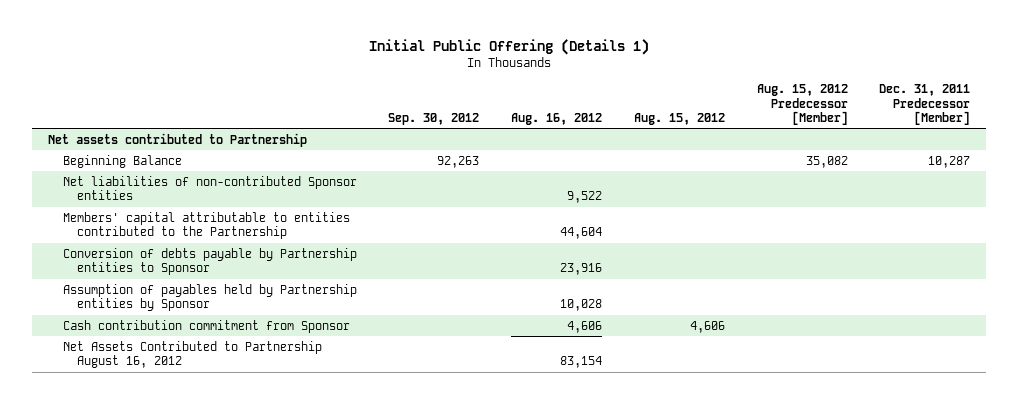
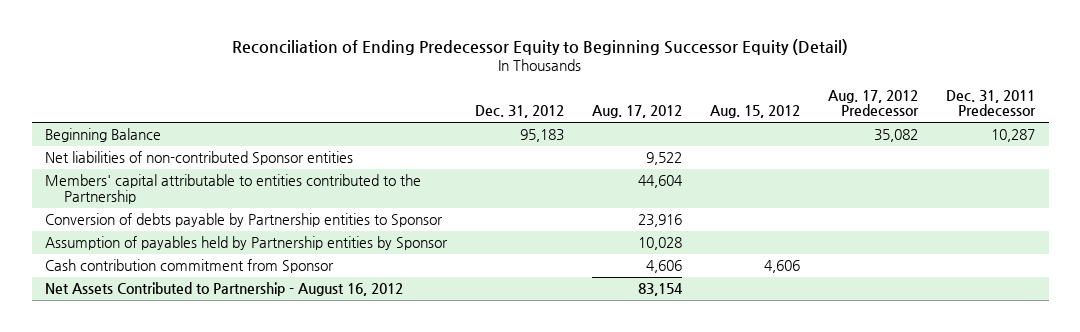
- Initial Public Offering (Details 1)
+ Reconciliation of Ending Predecessor Equity to Beginning Successor Equity (Detail)
- | Sep. 30, 2012 | Aug. 16, 2012 | Aug. 15, 2012 | Aug. 15, 2012 Predecessor [Member] | Dec. 31, 2011 Predecessor [Member]
+ | Dec. 31, 2012 | Aug. 17, 2012 | Aug. 15, 2012 | Aug. 17, 2012 Predecessor | Dec. 31, 2011 Predecessor
- Net assets contributed to Partnership
- Net Assets Contributed to Partnership August 16, 2012 | | 83,154 | | |
+ Net Assets Contributed to Partnership - August 16, 2012 | | 83,154 | | |

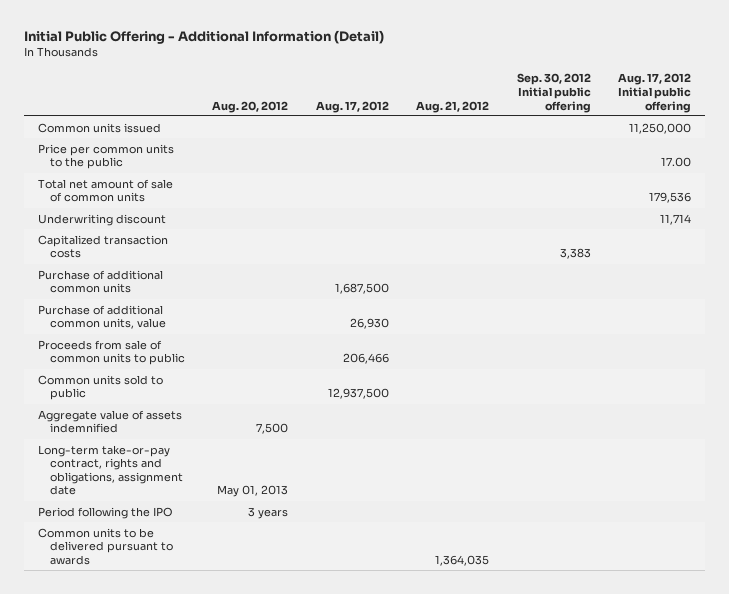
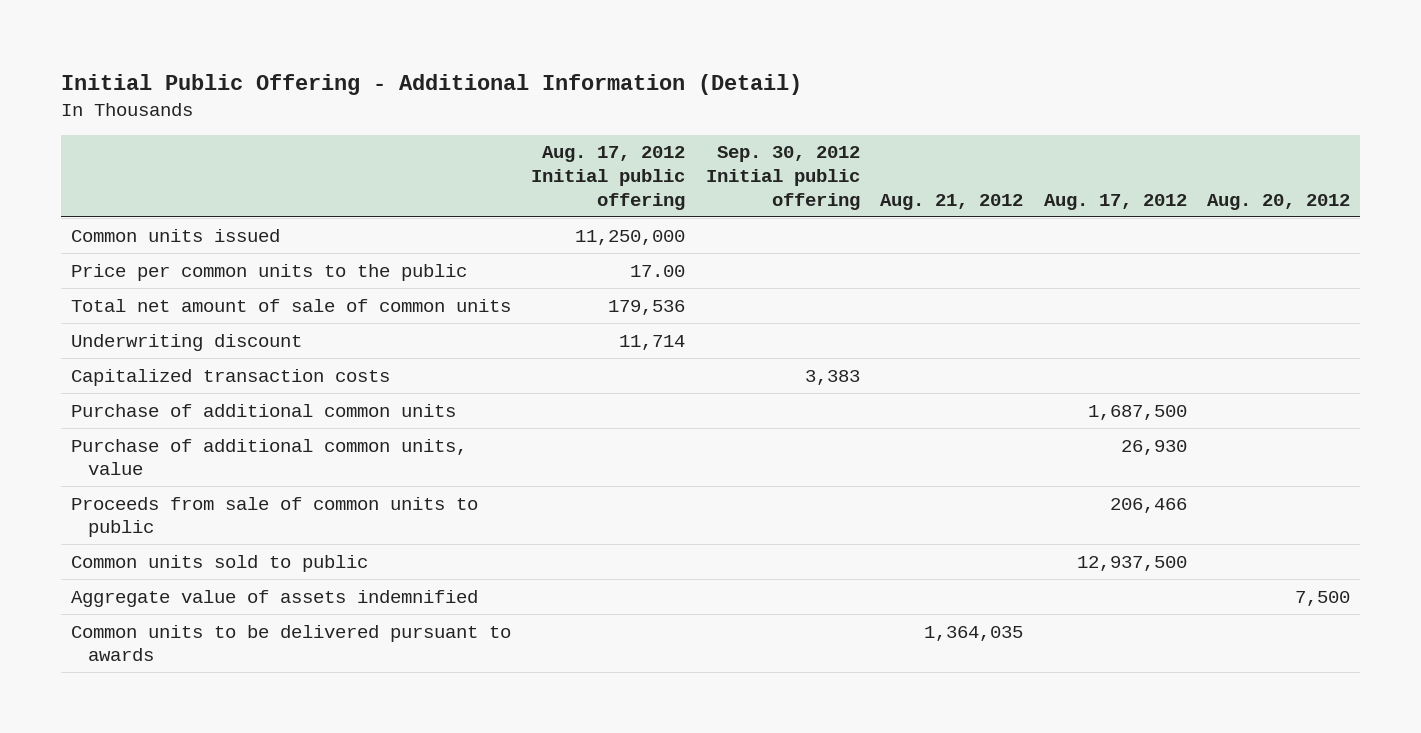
- | Aug. 20, 2012 | Aug. 17, 2012 | Aug. 21, 2012 | Sep. 30, 2012 Initial public offering | Aug. 17, 2012 Initial public offering
+ | Aug. 17, 2012 Initial public offering | Sep. 30, 2012 Initial public offering | Aug. 21, 2012 | Aug. 17, 2012 | Aug. 20, 2012
- Long-term take-or-pay contract, rights and obligations, assignment date | May 01, 2013 | | | |
- Period following the IPO | 3 years | | | |

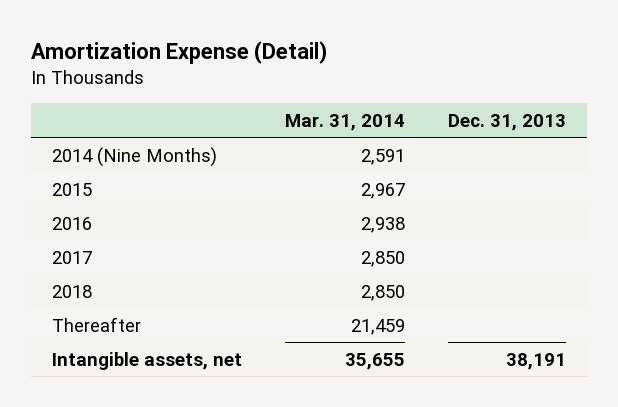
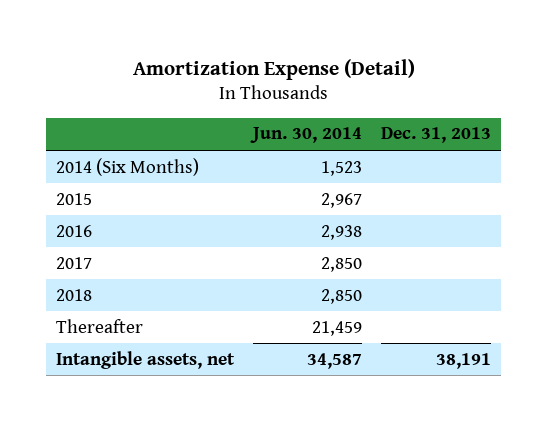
- | Mar. 31, 2014 | Dec. 31, 2013
+ | Jun. 30, 2014 | Dec. 31, 2013
- 2014 (Nine Months) | 2,591 |
+ 2014 (Six Months) | 1,523 |

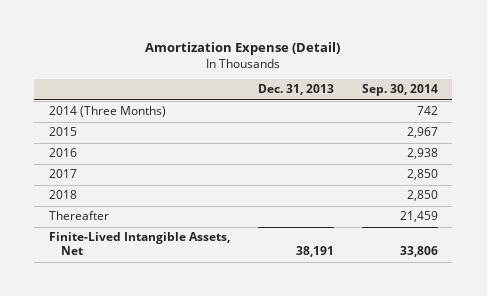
- | Jun. 30, 2014 | Dec. 31, 2013
+ | Dec. 31, 2013 | Sep. 30, 2014
- 2014 (Six Months) | 1,523 |
+ 2014 (Three Months) | | 742
- Intangible assets, net | 34,587 | 38,191
+ Finite-Lived Intangible Assets, Net | 38,191 | 33,806

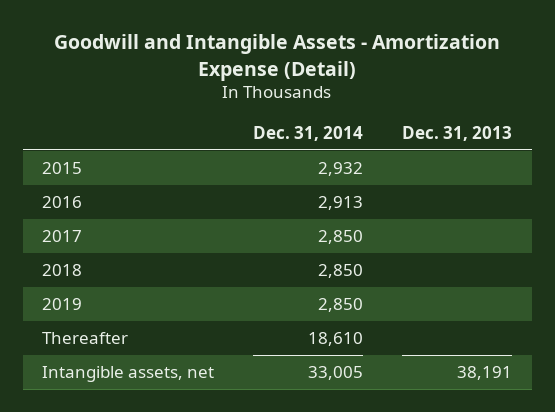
- Amortization Expense (Detail)
+ Goodwill and Intangible Assets - Amortization Expense (Detail)
- | Dec. 31, 2013 | Sep. 30, 2014
+ | Dec. 31, 2014 | Dec. 31, 2013
- 2014 (Three Months) | | 742
+ 2019 | 2,850 |
- Finite-Lived Intangible Assets, Net | 38,191 | 33,806
+ Intangible assets, net | 33,005 | 38,191

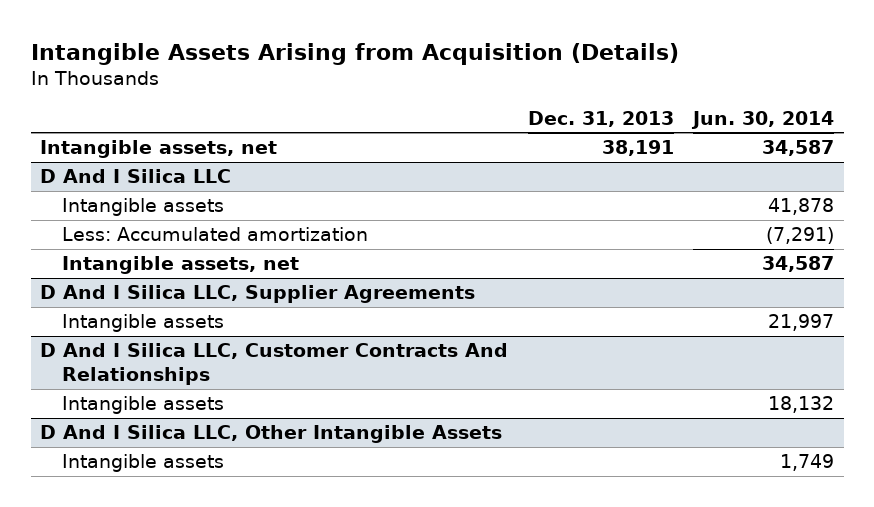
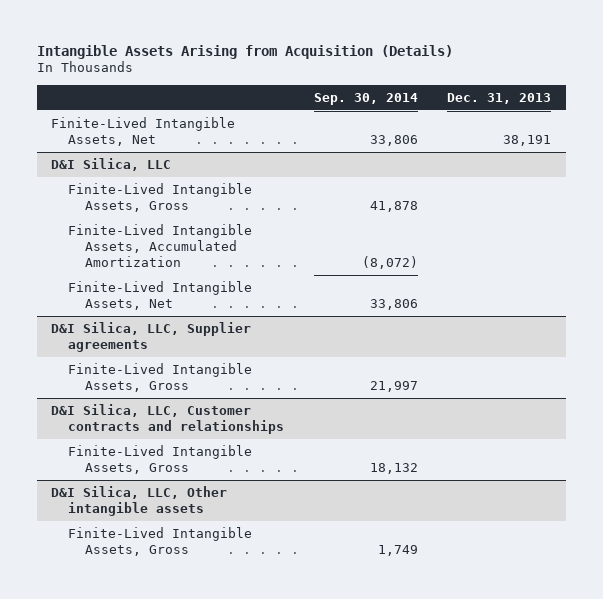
- | Dec. 31, 2013 | Jun. 30, 2014
+ | Sep. 30, 2014 | Dec. 31, 2013
- Intangible assets, net | 38,191 | 34,587
- D And I Silica LLC
- Intangible assets | | 41,878
- Less: Accumulated amortization | | (7,291)
- Intangible assets, net | | 34,587
- D And I Silica LLC, Supplier Agreements
- Intangible assets | | 21,997
- D And I Silica LLC, Customer Contracts And Relationships
- Intangible assets | | 18,132
- D And I Silica LLC, Other Intangible Assets
- Intangible assets | | 1,749
+ Finite-Lived Intangible Assets, Net | 33,806 | 38,191
+ D&I Silica, LLC
+ Finite-Lived Intangible Assets, Gross | 41,878 |
+ Finite-Lived Intangible Assets, Accumulated Amortization | (8,072) |
+ Finite-Lived Intangible Assets, Net | 33,806 |
+ D&I Silica, LLC, Supplier agreements
+ Finite-Lived Intangible Assets, Gross | 21,997 |
+ D&I Silica, LLC, Customer contracts and relationships
+ Finite-Lived Intangible Assets, Gross | 18,132 |
+ D&I Silica, LLC, Other intangible assets
+ Finite-Lived Intangible Assets, Gross | 1,749 |

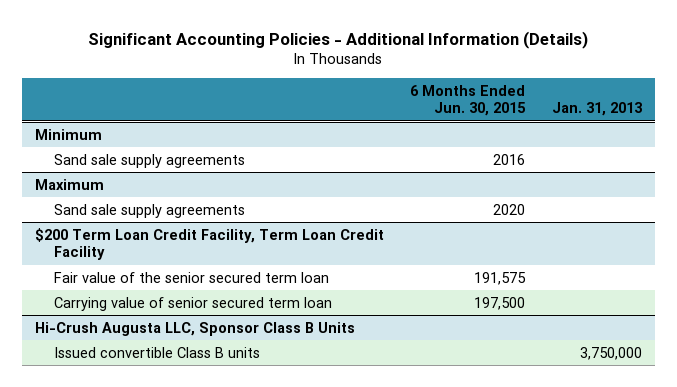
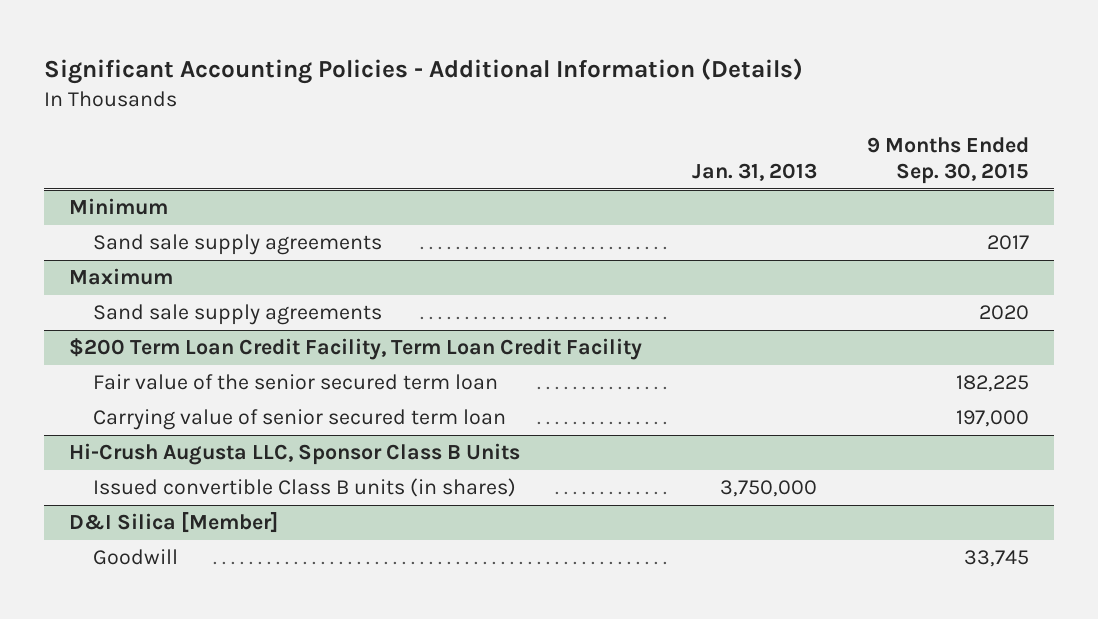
- | 6 Months Ended Jun. 30, 2015 | Jan. 31, 2013
+ | Jan. 31, 2013 | 9 Months Ended Sep. 30, 2015
@ Hi-Crush Augusta LLC, Sponsor Class B Units
- Issued convertible Class B units | | 3,750,000
+ Issued convertible Class B units (in shares) | 3,750,000 |
+ D&I Silica [Member]
+ Goodwill | | 33,745

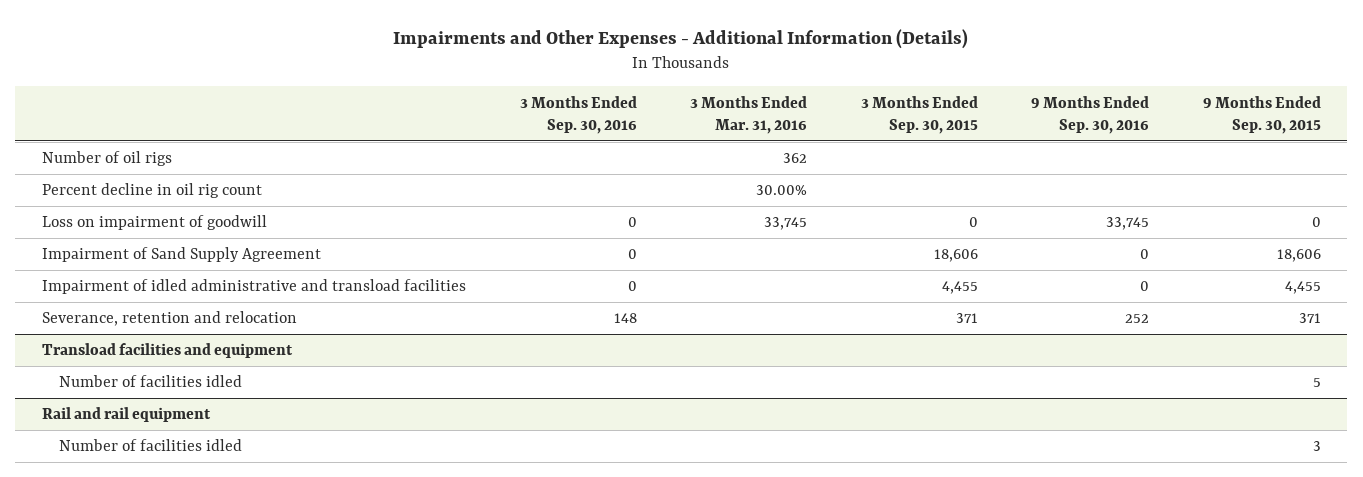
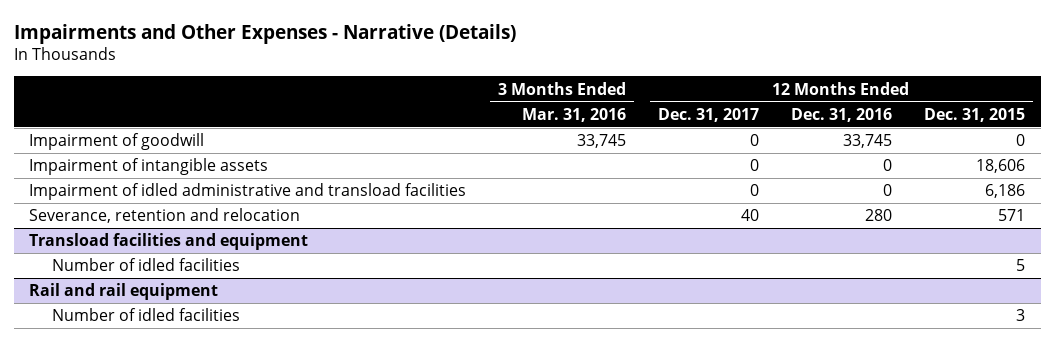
- Impairments and Other Expenses - Additional Information (Details)
+ Impairments and Other Expenses - Narrative (Details)
- | 3 Months Ended Sep. 30, 2016 | 3 Months Ended Mar. 31, 2016 | 3 Months Ended Sep. 30, 2015 | 9 Months Ended Sep. 30, 2016 | 9 Months Ended Sep. 30, 2015
+ | 3 Months Ended Mar. 31, 2016 | 12 Months Ended Dec. 31, 2017 | 12 Months Ended Dec. 31, 2016 | 12 Months Ended Dec. 31, 2015
- Number of oil rigs | | 362 | | |
- Percent decline in oil rig count | | 30.00% | | |
- Loss on impairment of goodwill | 0 | 33,745 | 0 | 33,745 | 0
- Impairment of Sand Supply Agreement | 0 | | 18,606 | 0 | 18,606
+ Impairment of goodwill | 33,745 | 0 | 33,745 | 0
+ Impairment of intangible assets | | 0 | 0 | 18,606
@ Transload facilities and equipment
- Number of facilities idled | | | | | 5
+ Number of idled facilities | | | | 5
@ Rail and rail equipment
- Number of facilities idled | | | | | 3
+ Number of idled facilities | | | | 3

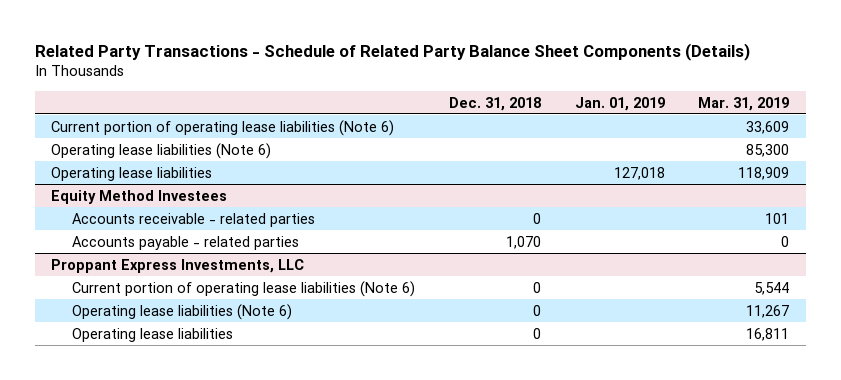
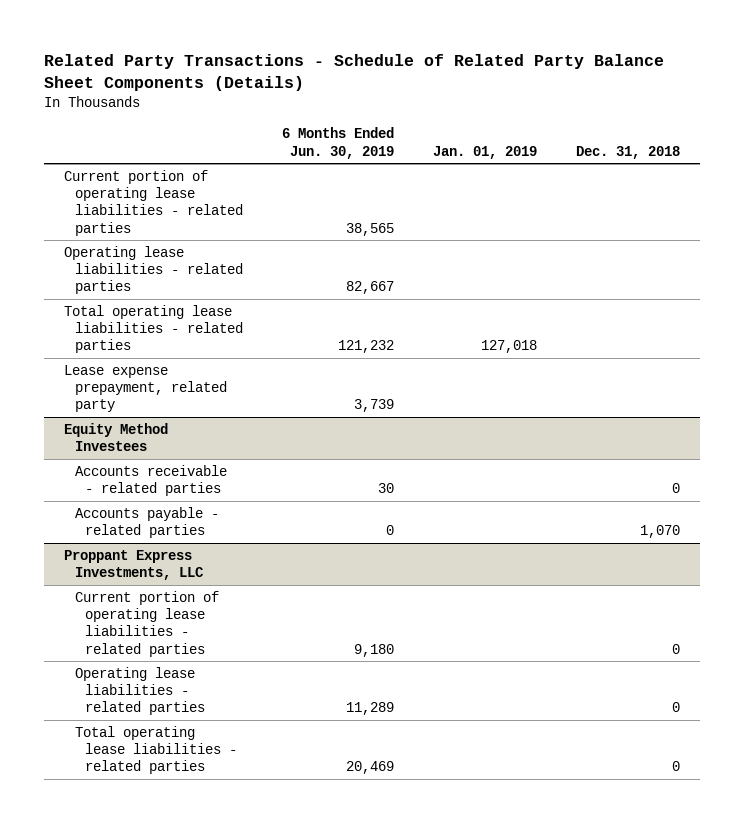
- | Dec. 31, 2018 | Jan. 01, 2019 | Mar. 31, 2019
+ | 6 Months Ended Jun. 30, 2019 | Jan. 01, 2019 | Dec. 31, 2018
- Current portion of operating lease liabilities (Note 6) | | | 33,609
- Operating lease liabilities (Note 6) | | | 85,300
- Operating lease liabilities | | 127,018 | 118,909
+ Current portion of operating lease liabilities - related parties | 38,565 | |
+ Operating lease liabilities - related parties | 82,667 | |
+ Total operating lease liabilities - related parties | 121,232 | 127,018 |
+ Lease expense prepayment, related party | 3,739 | |
@ Proppant Express Investments, LLC
- Current portion of operating lease liabilities (Note 6) | 0 | | 5,544
- Operating lease liabilities (Note 6) | 0 | | 11,267
- Operating lease liabilities | 0 | | 16,811
+ Current portion of operating lease liabilities - related parties | 9,180 | | 0
+ Operating lease liabilities - related parties | 11,289 | | 0
+ Total operating lease liabilities - related parties | 20,469 | | 0

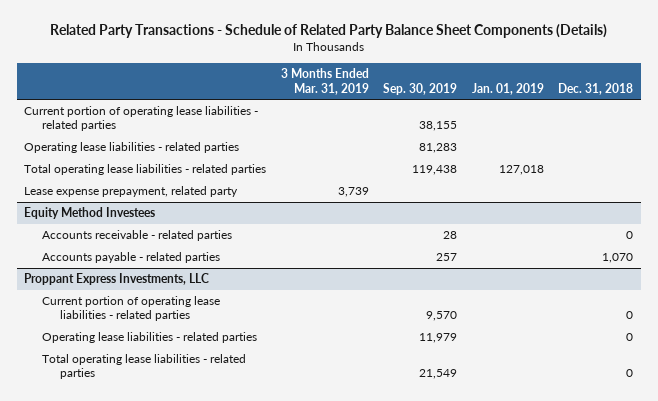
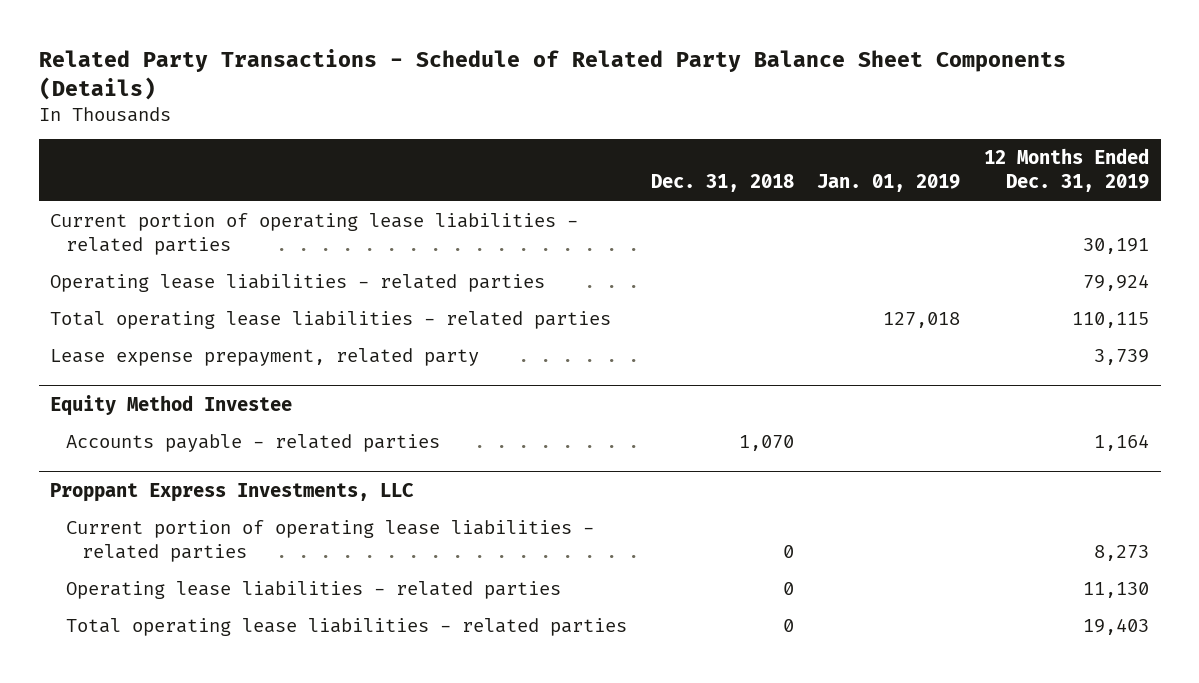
- | 3 Months Ended Mar. 31, 2019 | Sep. 30, 2019 | Jan. 01, 2019 | Dec. 31, 2018
+ | Dec. 31, 2018 | Jan. 01, 2019 | 12 Months Ended Dec. 31, 2019
- Equity Method Investees
- Accounts receivable - related parties | | 28 | | 0
+ Equity Method Investee

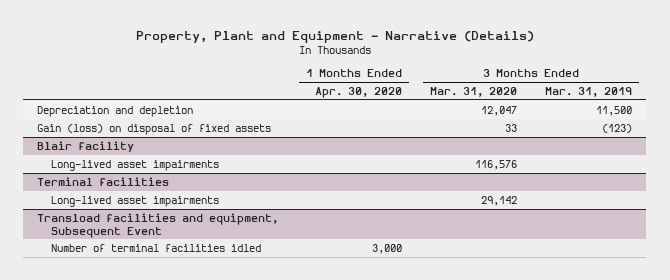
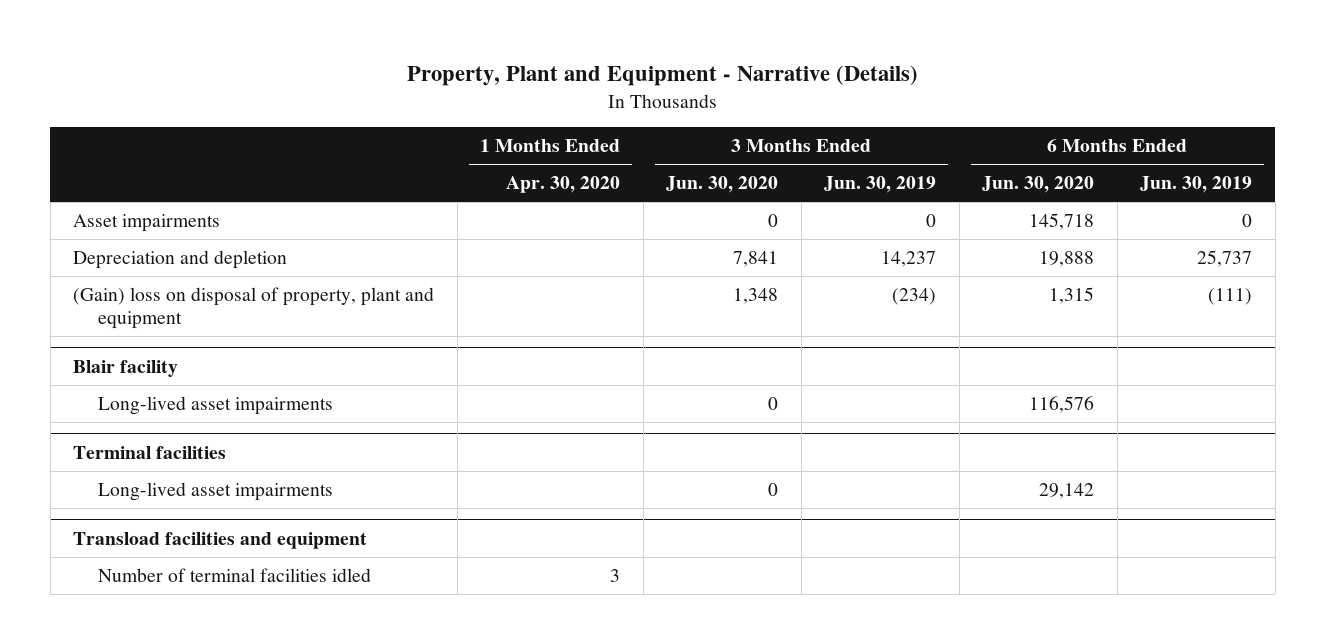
- | 1 Months Ended Apr. 30, 2020 | 3 Months Ended Mar. 31, 2020 | 3 Months Ended Mar. 31, 2019
+ | 1 Months Ended Apr. 30, 2020 | 3 Months Ended Jun. 30, 2020 | 3 Months Ended Jun. 30, 2019 | 6 Months Ended Jun. 30, 2020 | 6 Months Ended Jun. 30, 2019
+ Asset impairments | | 0 | 0 | 145,718 | 0
- Gain (loss) on disposal of fixed assets | | 33 | (123)
+ (Gain) loss on disposal of property, plant and equipment | | 1,348 | (234) | 1,315 | (111)
- Transload facilities and equipment, Subsequent Event
- Number of terminal facilities idled | 3,000 | |
+ Transload facilities and equipment
+ Number of terminal facilities idled | 3 | | | |

